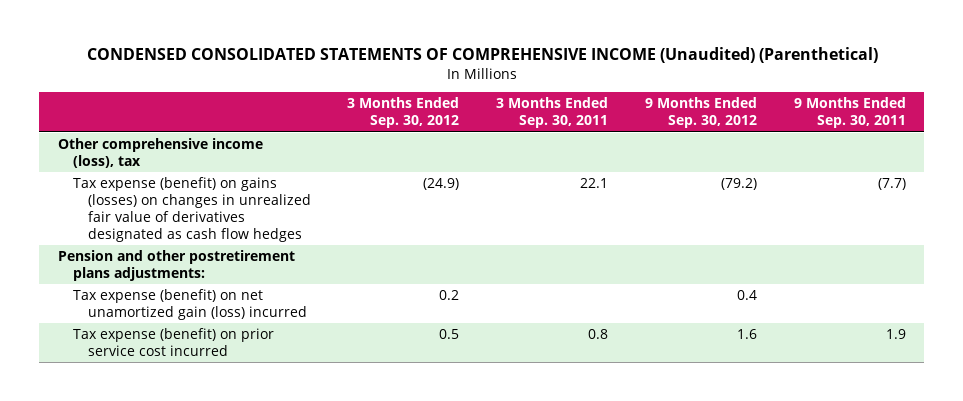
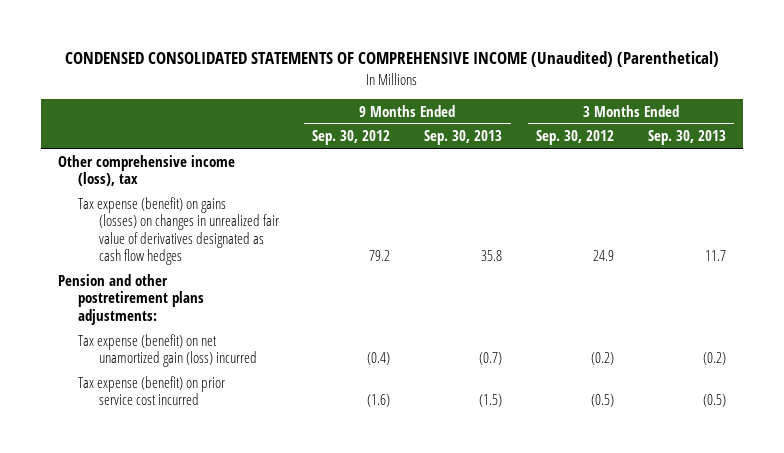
- | 3 Months Ended Sep. 30, 2012 | 3 Months Ended Sep. 30, 2011 | 9 Months Ended Sep. 30, 2012 | 9 Months Ended Sep. 30, 2011
+ | 9 Months Ended Sep. 30, 2012 | 9 Months Ended Sep. 30, 2013 | 3 Months Ended Sep. 30, 2012 | 3 Months Ended Sep. 30, 2013
- Tax expense (benefit) on gains (losses) on changes in unrealized fair value of derivatives designated as cash flow hedges | (24.9) | 22.1 | (79.2) | (7.7)
+ Tax expense (benefit) on gains (losses) on changes in unrealized fair value of derivatives designated as cash flow hedges | 79.2 | 35.8 | 24.9 | 11.7
- Tax expense (benefit) on net unamortized gain (loss) incurred | 0.2 | | 0.4 |
- Tax expense (benefit) on prior service cost incurred | 0.5 | 0.8 | 1.6 | 1.9
+ Tax expense (benefit) on net unamortized gain (loss) incurred | (0.4) | (0.7) | (0.2) | (0.2)
+ Tax expense (benefit) on prior service cost incurred | (1.6) | (1.5) | (0.5) | (0.5)

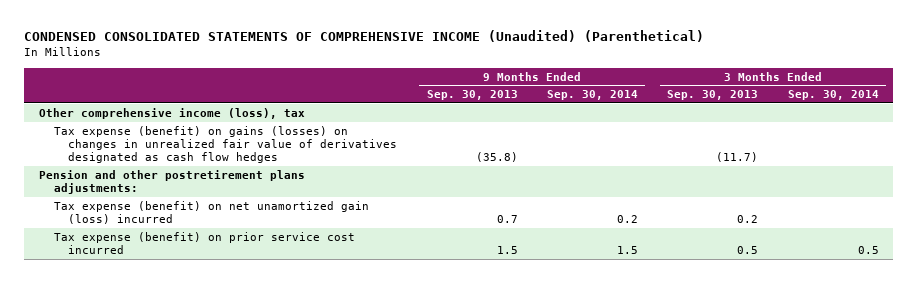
- | 9 Months Ended Sep. 30, 2012 | 9 Months Ended Sep. 30, 2013 | 3 Months Ended Sep. 30, 2012 | 3 Months Ended Sep. 30, 2013
+ | 9 Months Ended Sep. 30, 2013 | 9 Months Ended Sep. 30, 2014 | 3 Months Ended Sep. 30, 2013 | 3 Months Ended Sep. 30, 2014
- Tax expense (benefit) on gains (losses) on changes in unrealized fair value of derivatives designated as cash flow hedges | 79.2 | 35.8 | 24.9 | 11.7
+ Tax expense (benefit) on gains (losses) on changes in unrealized fair value of derivatives designated as cash flow hedges | (35.8) | | (11.7) |
- Tax expense (benefit) on net unamortized gain (loss) incurred | (0.4) | (0.7) | (0.2) | (0.2)
- Tax expense (benefit) on prior service cost incurred | (1.6) | (1.5) | (0.5) | (0.5)
+ Tax expense (benefit) on net unamortized gain (loss) incurred | 0.7 | 0.2 | 0.2 |
+ Tax expense (benefit) on prior service cost incurred | 1.5 | 1.5 | 0.5 | 0.5

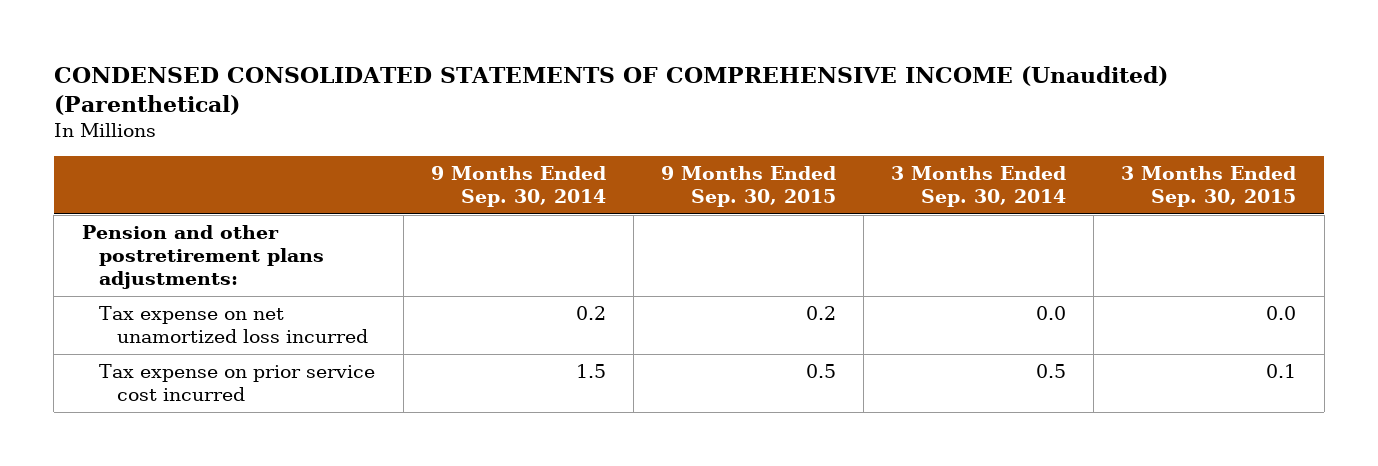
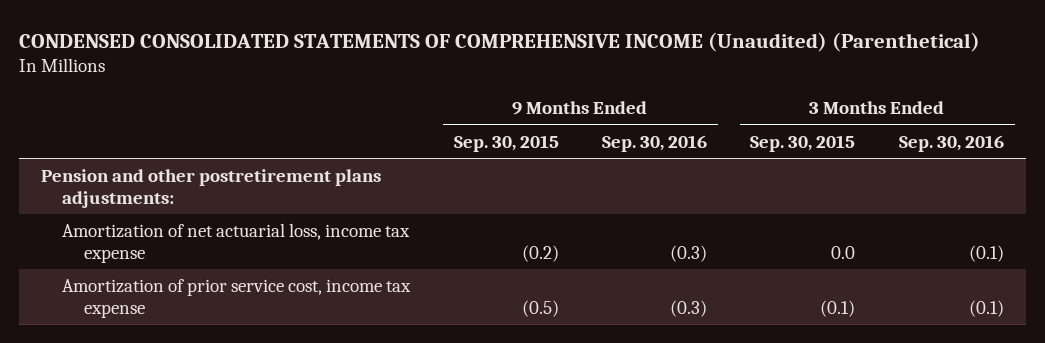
- | 9 Months Ended Sep. 30, 2014 | 9 Months Ended Sep. 30, 2015 | 3 Months Ended Sep. 30, 2014 | 3 Months Ended Sep. 30, 2015
+ | 9 Months Ended Sep. 30, 2015 | 9 Months Ended Sep. 30, 2016 | 3 Months Ended Sep. 30, 2015 | 3 Months Ended Sep. 30, 2016
- Tax expense on net unamortized loss incurred | 0.2 | 0.2 | 0.0 | 0.0
- Tax expense on prior service cost incurred | 1.5 | 0.5 | 0.5 | 0.1
+ Amortization of net actuarial loss, income tax expense | (0.2) | (0.3) | 0.0 | (0.1)
+ Amortization of prior service cost, income tax expense | (0.5) | (0.3) | (0.1) | (0.1)

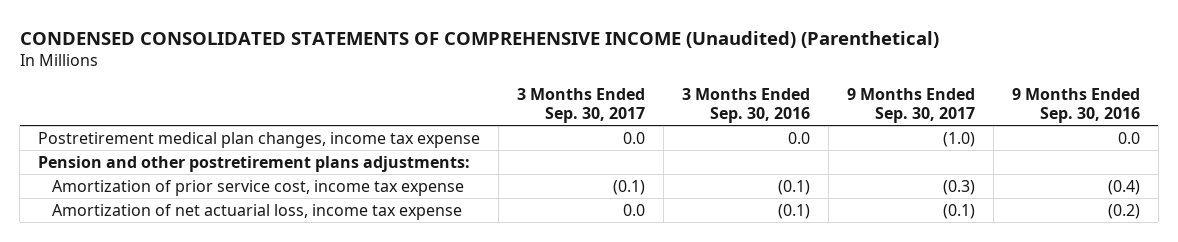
- | 9 Months Ended Sep. 30, 2015 | 9 Months Ended Sep. 30, 2016 | 3 Months Ended Sep. 30, 2015 | 3 Months Ended Sep. 30, 2016
+ | 3 Months Ended Sep. 30, 2017 | 3 Months Ended Sep. 30, 2016 | 9 Months Ended Sep. 30, 2017 | 9 Months Ended Sep. 30, 2016
+ Postretirement medical plan changes, income tax expense | 0.0 | 0.0 | (1.0) | 0.0
- Amortization of net actuarial loss, income tax expense | (0.2) | (0.3) | 0.0 | (0.1)
- Amortization of prior service cost, income tax expense | (0.5) | (0.3) | (0.1) | (0.1)
+ Amortization of prior service cost, income tax expense | (0.1) | (0.1) | (0.3) | (0.4)
+ Amortization of net actuarial loss, income tax expense | 0.0 | (0.1) | (0.1) | (0.2)

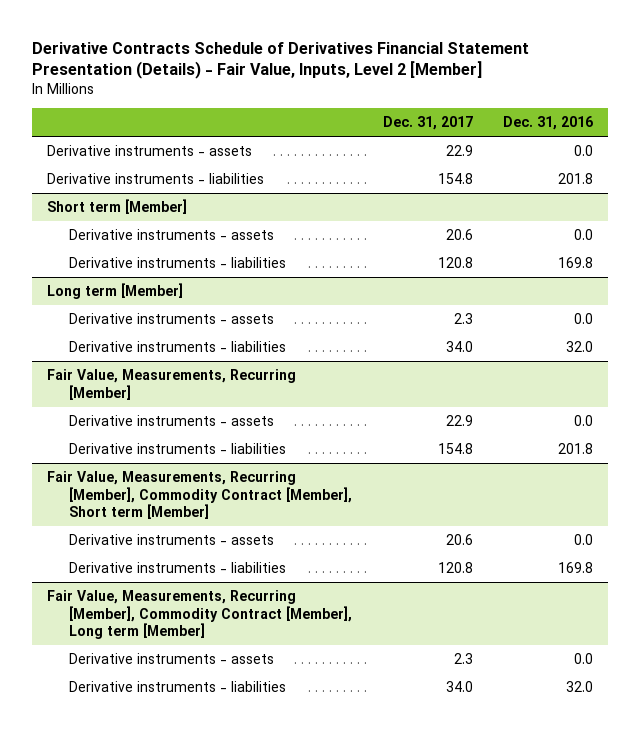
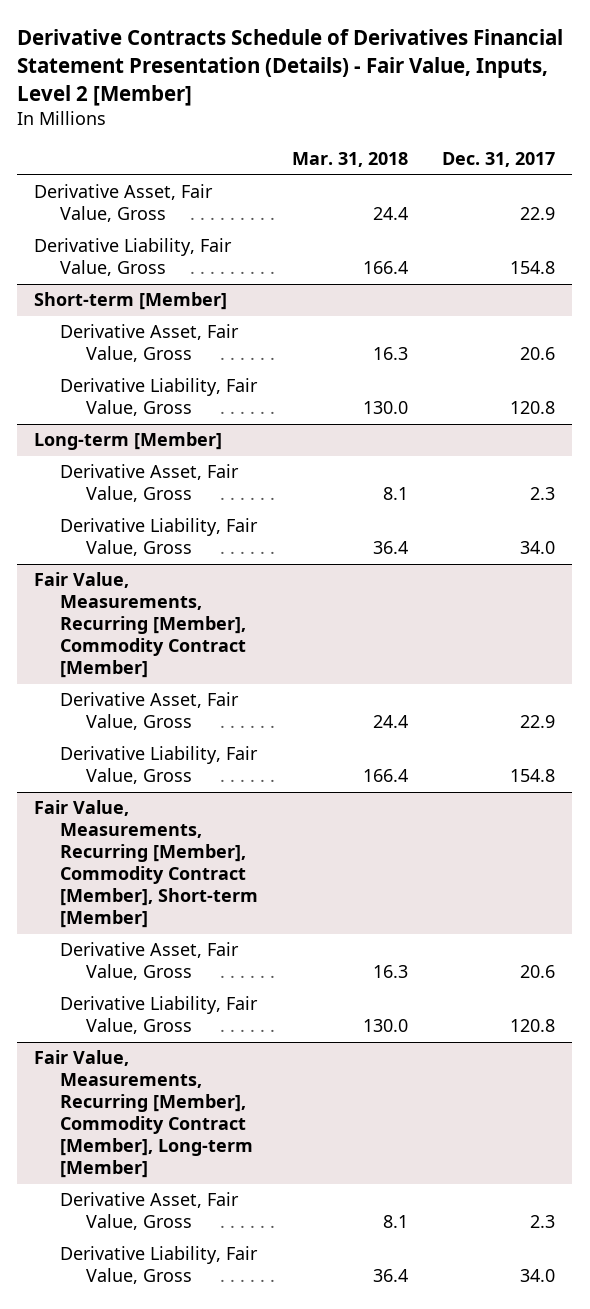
- | Dec. 31, 2017 | Dec. 31, 2016
+ | Mar. 31, 2018 | Dec. 31, 2017
- Derivative instruments - assets | 22.9 | 0.0
- Derivative instruments - liabilities | 154.8 | 201.8
- Short term [Member]
- Derivative instruments - assets | 20.6 | 0.0
- Derivative instruments - liabilities | 120.8 | 169.8
- Long term [Member]
- Derivative instruments - assets | 2.3 | 0.0
- Derivative instruments - liabilities | 34.0 | 32.0
- Fair Value, Measurements, Recurring [Member]
- Derivative instruments - assets | 22.9 | 0.0
- Derivative instruments - liabilities | 154.8 | 201.8
- Fair Value, Measurements, Recurring [Member], Commodity Contract [Member], Short term [Member]
- Derivative instruments - assets | 20.6 | 0.0
- Derivative instruments - liabilities | 120.8 | 169.8
- Fair Value, Measurements, Recurring [Member], Commodity Contract [Member], Long term [Member]
- Derivative instruments - assets | 2.3 | 0.0
- Derivative instruments - liabilities | 34.0 | 32.0
+ Derivative Asset, Fair Value, Gross | 24.4 | 22.9
+ Derivative Liability, Fair Value, Gross | 166.4 | 154.8
+ Short-term [Member]
+ Derivative Asset, Fair Value, Gross | 16.3 | 20.6
+ Derivative Liability, Fair Value, Gross | 130.0 | 120.8
+ Long-term [Member]
+ Derivative Asset, Fair Value, Gross | 8.1 | 2.3
+ Derivative Liability, Fair Value, Gross | 36.4 | 34.0
+ Fair Value, Measurements, Recurring [Member], Commodity Contract [Member]
+ Derivative Asset, Fair Value, Gross | 24.4 | 22.9
+ Derivative Liability, Fair Value, Gross | 166.4 | 154.8
+ Fair Value, Measurements, Recurring [Member], Commodity Contract [Member], Short-term [Member]
+ Derivative Asset, Fair Value, Gross | 16.3 | 20.6
+ Derivative Liability, Fair Value, Gross | 130.0 | 120.8
+ Fair Value, Measurements, Recurring [Member], Commodity Contract [Member], Long-term [Member]
+ Derivative Asset, Fair Value, Gross | 8.1 | 2.3
+ Derivative Liability, Fair Value, Gross | 36.4 | 34.0

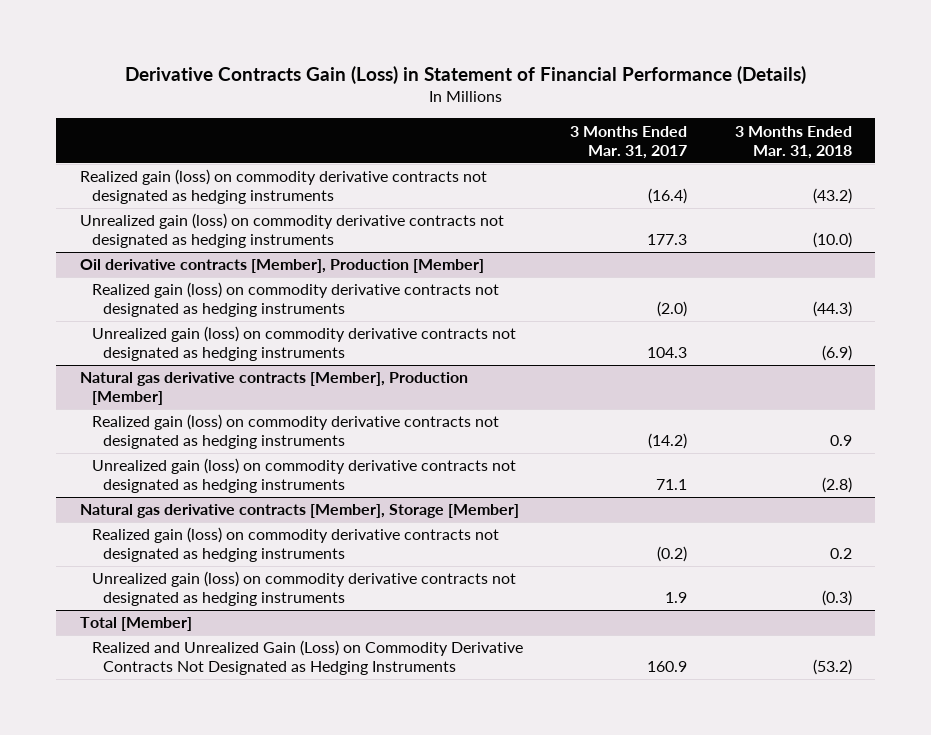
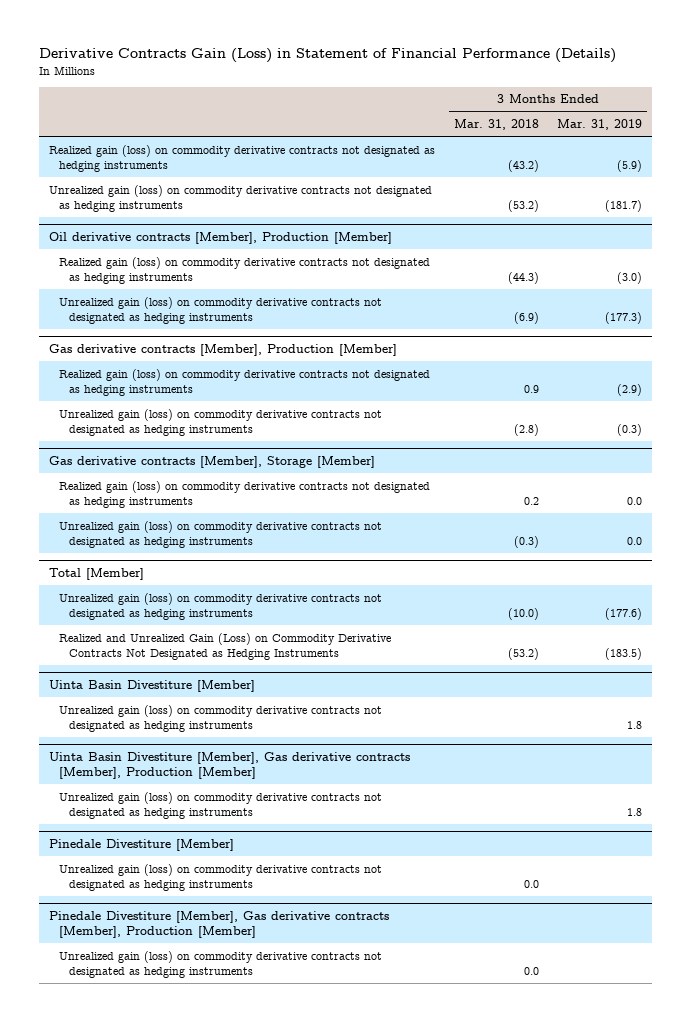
- | 3 Months Ended Mar. 31, 2017 | 3 Months Ended Mar. 31, 2018
+ | 3 Months Ended Mar. 31, 2018 | 3 Months Ended Mar. 31, 2019
- Unrealized gain (loss) on commodity derivative contracts not designated as hedging instruments | 177.3 | (10.0)
+ Unrealized gain (loss) on commodity derivative contracts not designated as hedging instruments | (53.2) | (181.7)
- Natural gas derivative contracts [Member], Production [Member]
+ Gas derivative contracts [Member], Production [Member]
- Natural gas derivative contracts [Member], Storage [Member]
+ Gas derivative contracts [Member], Storage [Member]
@ Total [Member]
+ Unrealized gain (loss) on commodity derivative contracts not designated as hedging instruments | (10.0) | (177.6)
+ Uinta Basin Divestiture [Member]
+ Unrealized gain (loss) on commodity derivative contracts not designated as hedging instruments | | 1.8
+ Uinta Basin Divestiture [Member], Gas derivative contracts [Member], Production [Member]
+ Unrealized gain (loss) on commodity derivative contracts not designated as hedging instruments | | 1.8
+ Pinedale Divestiture [Member]
+ Unrealized gain (loss) on commodity derivative contracts not designated as hedging instruments | 0.0 |
+ Pinedale Divestiture [Member], Gas derivative contracts [Member], Production [Member]
+ Unrealized gain (loss) on commodity derivative contracts not designated as hedging instruments | 0.0 |

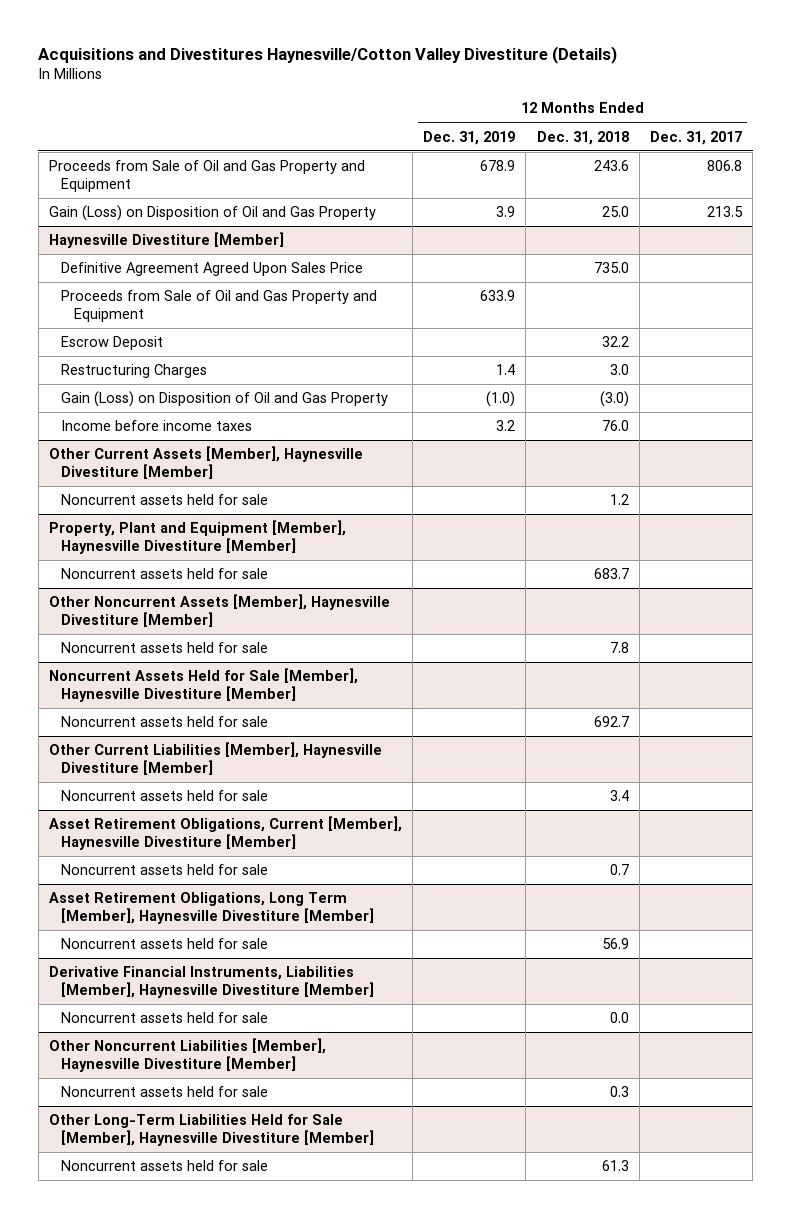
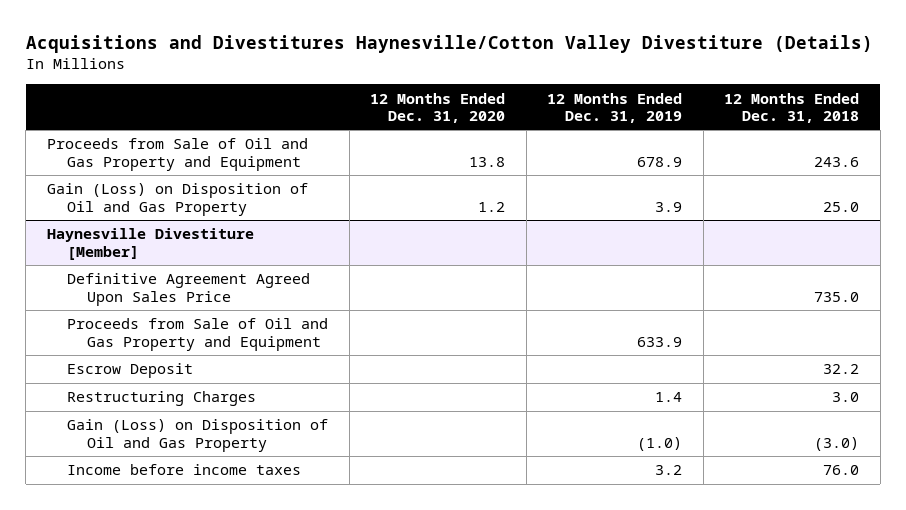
- | 12 Months Ended Dec. 31, 2019 | 12 Months Ended Dec. 31, 2018 | 12 Months Ended Dec. 31, 2017
+ | 12 Months Ended Dec. 31, 2020 | 12 Months Ended Dec. 31, 2019 | 12 Months Ended Dec. 31, 2018
- Other Current Assets [Member], Haynesville Divestiture [Member]
- Noncurrent assets held for sale | | 1.2 |
- Property, Plant and Equipment [Member], Haynesville Divestiture [Member]
- Noncurrent assets held for sale | | 683.7 |
- Other Noncurrent Assets [Member], Haynesville Divestiture [Member]
- Noncurrent assets held for sale | | 7.8 |
- Noncurrent Assets Held for Sale [Member], Haynesville Divestiture [Member]
- Noncurrent assets held for sale | | 692.7 |
- Other Current Liabilities [Member], Haynesville Divestiture [Member]
- Noncurrent assets held for sale | | 3.4 |
- Asset Retirement Obligations, Current [Member], Haynesville Divestiture [Member]
- Noncurrent assets held for sale | | 0.7 |
- Asset Retirement Obligations, Long Term [Member], Haynesville Divestiture [Member]
- Noncurrent assets held for sale | | 56.9 |
- Derivative Financial Instruments, Liabilities [Member], Haynesville Divestiture [Member]
- Noncurrent assets held for sale | | 0.0 |
- Other Noncurrent Liabilities [Member], Haynesville Divestiture [Member]
- Noncurrent assets held for sale | | 0.3 |
- Other Long-Term Liabilities Held for Sale [Member], Haynesville Divestiture [Member]
- Noncurrent assets held for sale | | 61.3 |

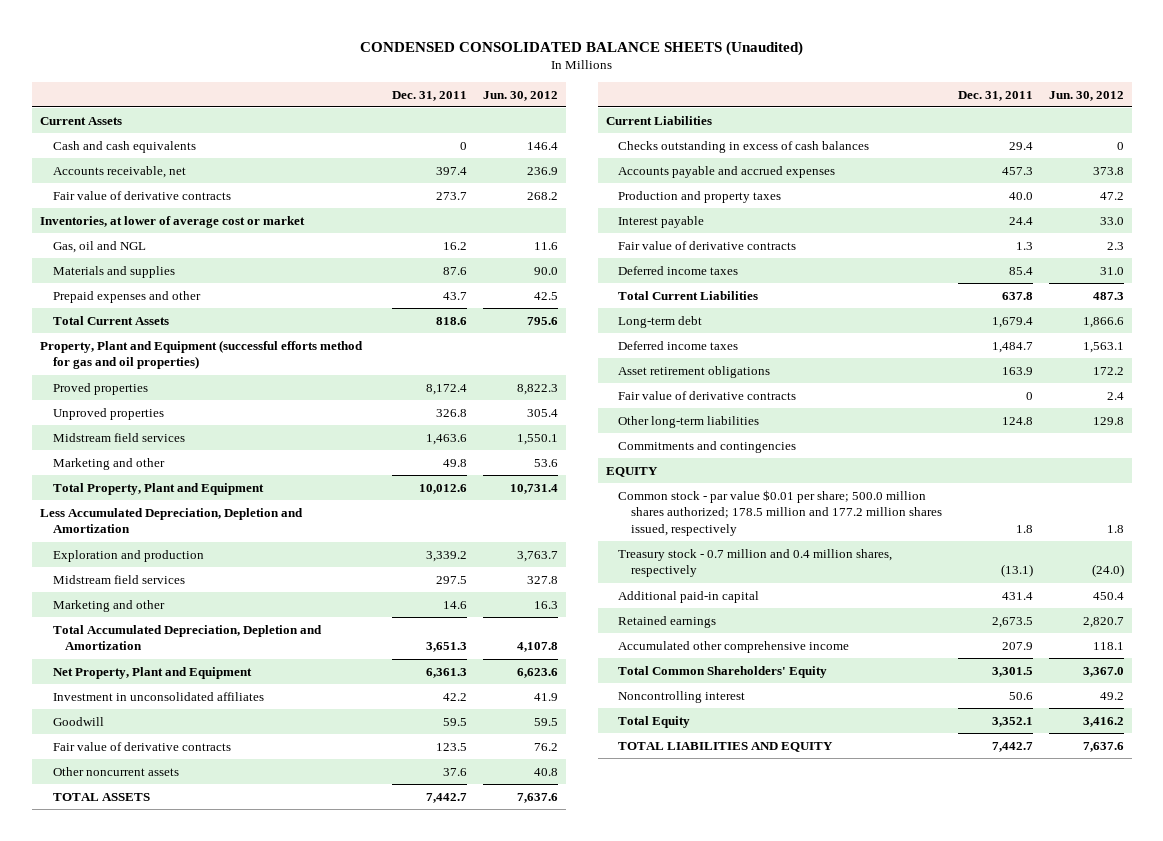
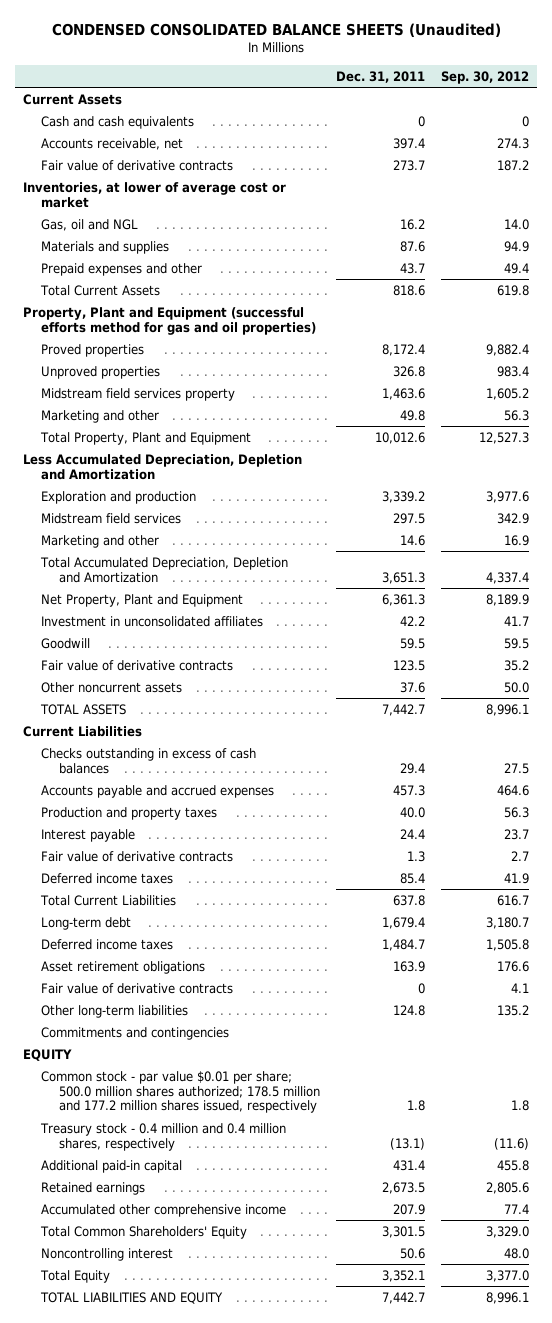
- | Dec. 31, 2011 | Jun. 30, 2012
+ | Dec. 31, 2011 | Sep. 30, 2012
- Midstream field services | 1,463.6 | 1,550.1
+ Midstream field services property | 1,463.6 | 1,605.2
- Treasury stock - 0.7 million and 0.4 million shares, respectively | (13.1) | (24.0)
+ Treasury stock - 0.4 million and 0.4 million shares, respectively | (13.1) | (11.6)

